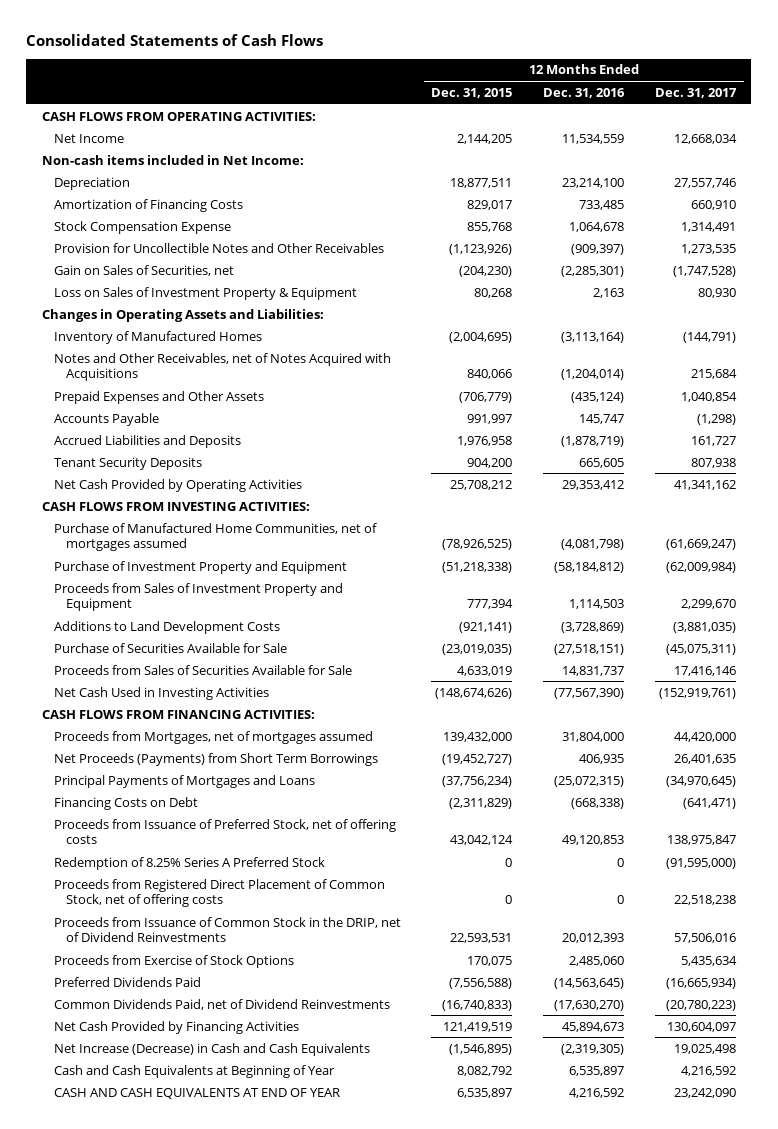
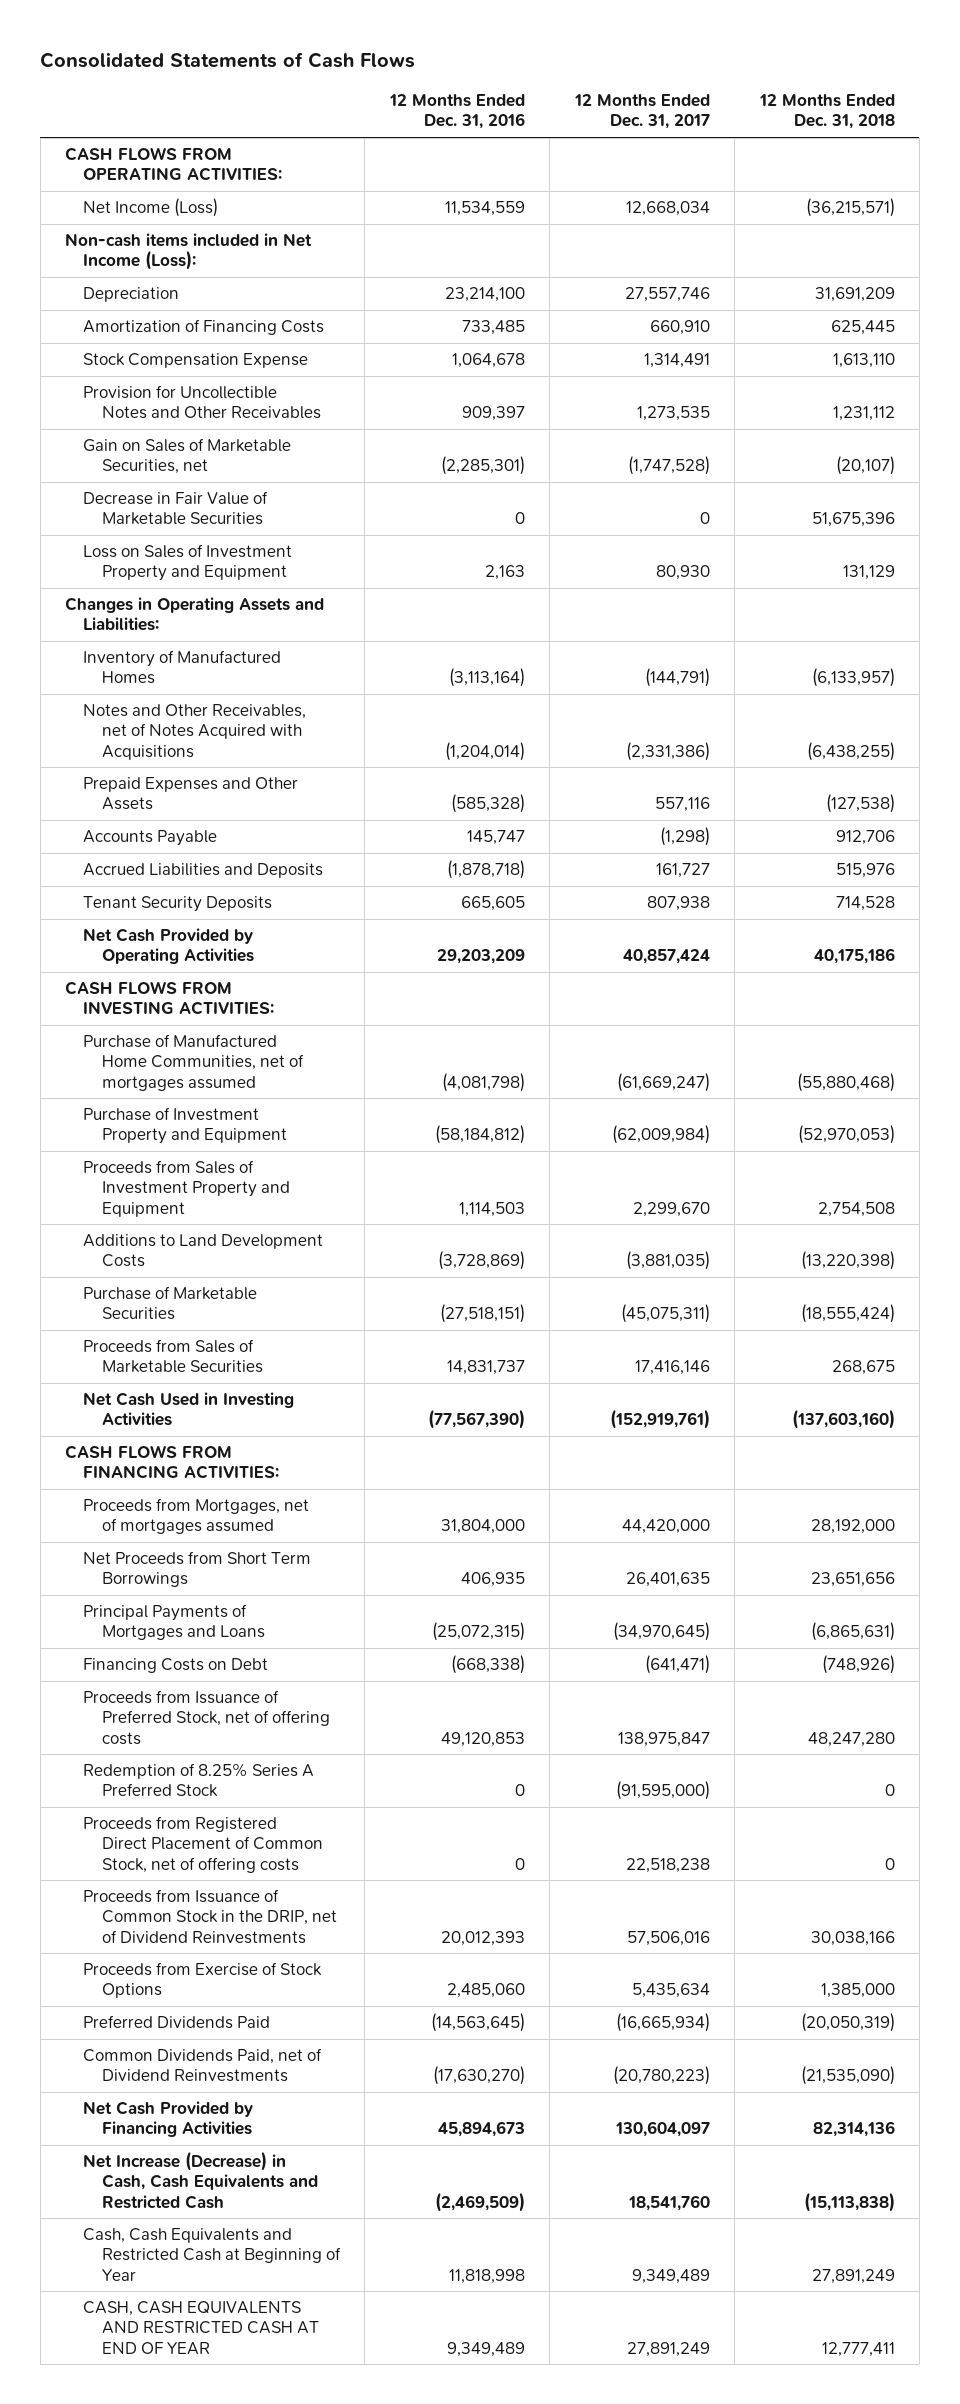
- | 12 Months Ended Dec. 31, 2015 | 12 Months Ended Dec. 31, 2016 | 12 Months Ended Dec. 31, 2017
+ | 12 Months Ended Dec. 31, 2016 | 12 Months Ended Dec. 31, 2017 | 12 Months Ended Dec. 31, 2018
- Net Income | 2,144,205 | 11,534,559 | 12,668,034
- Non-cash items included in Net Income:
+ Net Income (Loss) | 11,534,559 | 12,668,034 | (36,215,571)
+ Non-cash items included in Net Income (Loss):
- Provision for Uncollectible Notes and Other Receivables | (1,123,926) | (909,397) | 1,273,535
- Gain on Sales of Securities, net | (204,230) | (2,285,301) | (1,747,528)
- Loss on Sales of Investment Property & Equipment | 80,268 | 2,163 | 80,930
+ Provision for Uncollectible Notes and Other Receivables | 909,397 | 1,273,535 | 1,231,112
+ Gain on Sales of Marketable Securities, net | (2,285,301) | (1,747,528) | (20,107)
+ Decrease in Fair Value of Marketable Securities | 0 | 0 | 51,675,396
+ Loss on Sales of Investment Property and Equipment | 2,163 | 80,930 | 131,129
- Notes and Other Receivables, net of Notes Acquired with Acquisitions | 840,066 | (1,204,014) | 215,684
- Prepaid Expenses and Other Assets | (706,779) | (435,124) | 1,040,854
+ Notes and Other Receivables, net of Notes Acquired with Acquisitions | (1,204,014) | (2,331,386) | (6,438,255)
+ Prepaid Expenses and Other Assets | (585,328) | 557,116 | (127,538)
- Accrued Liabilities and Deposits | 1,976,958 | (1,878,719) | 161,727
+ Accrued Liabilities and Deposits | (1,878,718) | 161,727 | 515,976
- Net Cash Provided by Operating Activities | 25,708,212 | 29,353,412 | 41,341,162
+ Net Cash Provided by Operating Activities | 29,203,209 | 40,857,424 | 40,175,186
- Purchase of Securities Available for Sale | (23,019,035) | (27,518,151) | (45,075,311)
- Proceeds from Sales of Securities Available for Sale | 4,633,019 | 14,831,737 | 17,416,146
+ Purchase of Marketable Securities | (27,518,151) | (45,075,311) | (18,555,424)
+ Proceeds from Sales of Marketable Securities | 14,831,737 | 17,416,146 | 268,675
- Net Proceeds (Payments) from Short Term Borrowings | (19,452,727) | 406,935 | 26,401,635
+ Net Proceeds from Short Term Borrowings | 406,935 | 26,401,635 | 23,651,656
- Net Increase (Decrease) in Cash and Cash Equivalents | (1,546,895) | (2,319,305) | 19,025,498
- Cash and Cash Equivalents at Beginning of Year | 8,082,792 | 6,535,897 | 4,216,592
- CASH AND CASH EQUIVALENTS AT END OF YEAR | 6,535,897 | 4,216,592 | 23,242,090
+ Net Increase (Decrease) in Cash, Cash Equivalents and Restricted Cash | (2,469,509) | 18,541,760 | (15,113,838)
+ Cash, Cash Equivalents and Restricted Cash at Beginning of Year | 11,818,998 | 9,349,489 | 27,891,249
+ CASH, CASH EQUIVALENTS AND RESTRICTED CASH AT END OF YEAR | 9,349,489 | 27,891,249 | 12,777,411

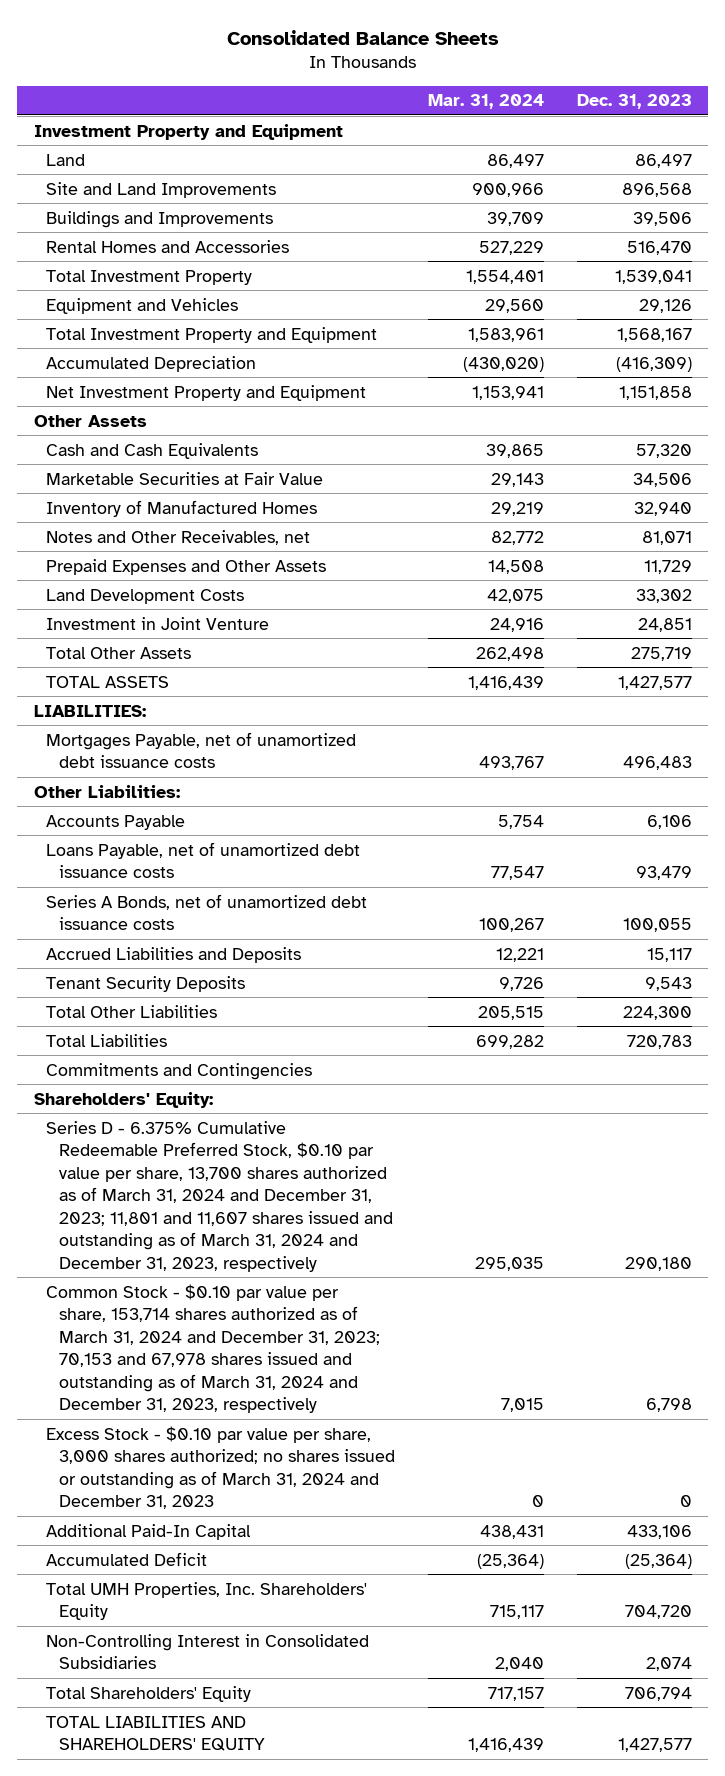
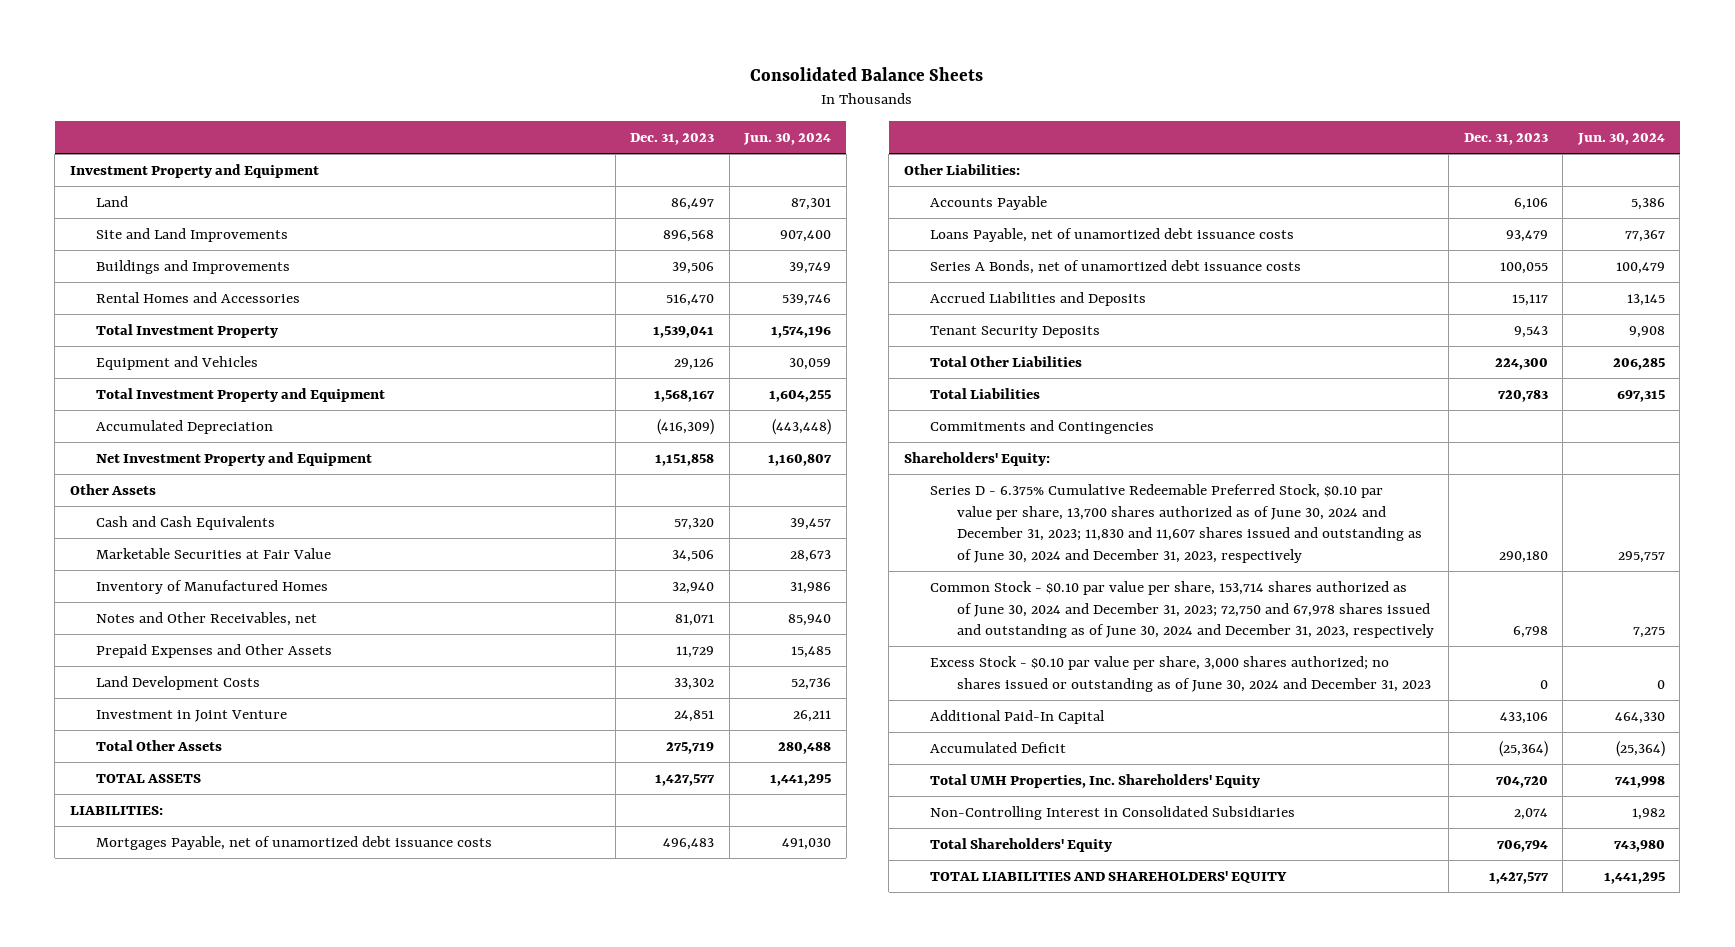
- | Mar. 31, 2024 | Dec. 31, 2023
+ | Dec. 31, 2023 | Jun. 30, 2024
- Series D - 6.375% Cumulative Redeemable Preferred Stock, $0.10 par value per share, 13,700 shares authorized as of March 31, 2024 and December 31, 2023; 11,801 and 11,607 shares issued and outstanding as of March 31, 2024 and December 31, 2023, respectively | 295,035 | 290,180
- Common Stock - $0.10 par value per share, 153,714 shares authorized as of March 31, 2024 and December 31, 2023; 70,153 and 67,978 shares issued and outstanding as of March 31, 2024 and December 31, 2023, respectively | 7,015 | 6,798
- Excess Stock - $0.10 par value per share, 3,000 shares authorized; no shares issued or outstanding as of March 31, 2024 and December 31, 2023 | 0 | 0
+ Series D - 6.375% Cumulative Redeemable Preferred Stock, $0.10 par value per share, 13,700 shares authorized as of June 30, 2024 and December 31, 2023; 11,830 and 11,607 shares issued and outstanding as of June 30, 2024 and December 31, 2023, respectively | 290,180 | 295,757
+ Common Stock - $0.10 par value per share, 153,714 shares authorized as of June 30, 2024 and December 31, 2023; 72,750 and 67,978 shares issued and outstanding as of June 30, 2024 and December 31, 2023, respectively | 6,798 | 7,275
+ Excess Stock - $0.10 par value per share, 3,000 shares authorized; no shares issued or outstanding as of June 30, 2024 and December 31, 2023 | 0 | 0

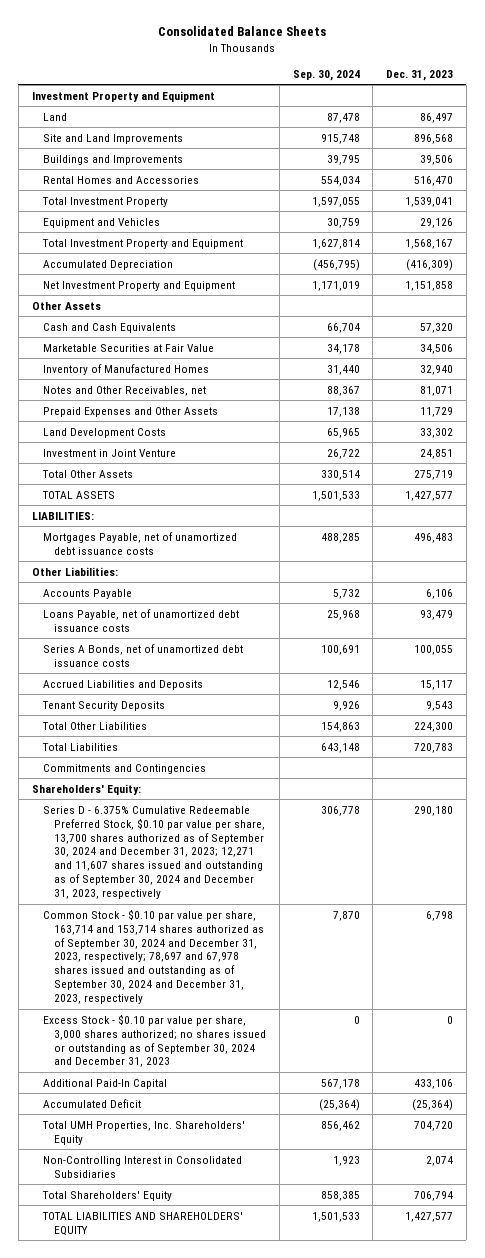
- | Dec. 31, 2023 | Jun. 30, 2024
+ | Sep. 30, 2024 | Dec. 31, 2023
- Series D - 6.375% Cumulative Redeemable Preferred Stock, $0.10 par value per share, 13,700 shares authorized as of June 30, 2024 and December 31, 2023; 11,830 and 11,607 shares issued and outstanding as of June 30, 2024 and December 31, 2023, respectively | 290,180 | 295,757
- Common Stock - $0.10 par value per share, 153,714 shares authorized as of June 30, 2024 and December 31, 2023; 72,750 and 67,978 shares issued and outstanding as of June 30, 2024 and December 31, 2023, respectively | 6,798 | 7,275
- Excess Stock - $0.10 par value per share, 3,000 shares authorized; no shares issued or outstanding as of June 30, 2024 and December 31, 2023 | 0 | 0
+ Series D - 6.375% Cumulative Redeemable Preferred Stock, $0.10 par value per share, 13,700 shares authorized as of September 30, 2024 and December 31, 2023; 12,271 and 11,607 shares issued and outstanding as of September 30, 2024 and December 31, 2023, respectively | 306,778 | 290,180
+ Common Stock - $0.10 par value per share, 163,714 and 153,714 shares authorized as of September 30, 2024 and December 31, 2023, respectively; 78,697 and 67,978 shares issued and outstanding as of September 30, 2024 and December 31, 2023, respectively | 7,870 | 6,798
+ Excess Stock - $0.10 par value per share, 3,000 shares authorized; no shares issued or outstanding as of September 30, 2024 and December 31, 2023 | 0 | 0

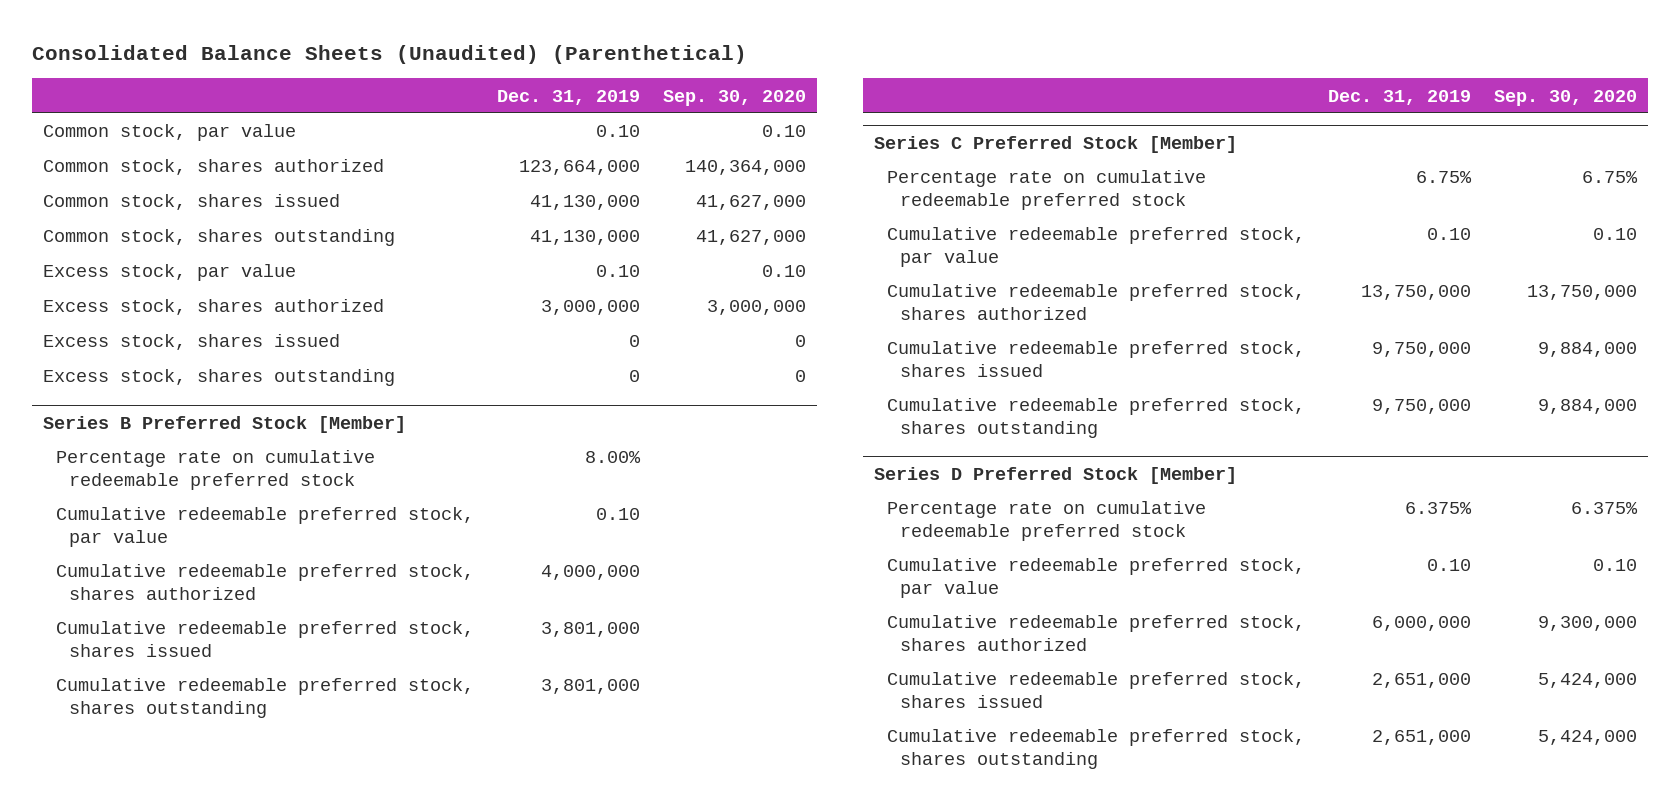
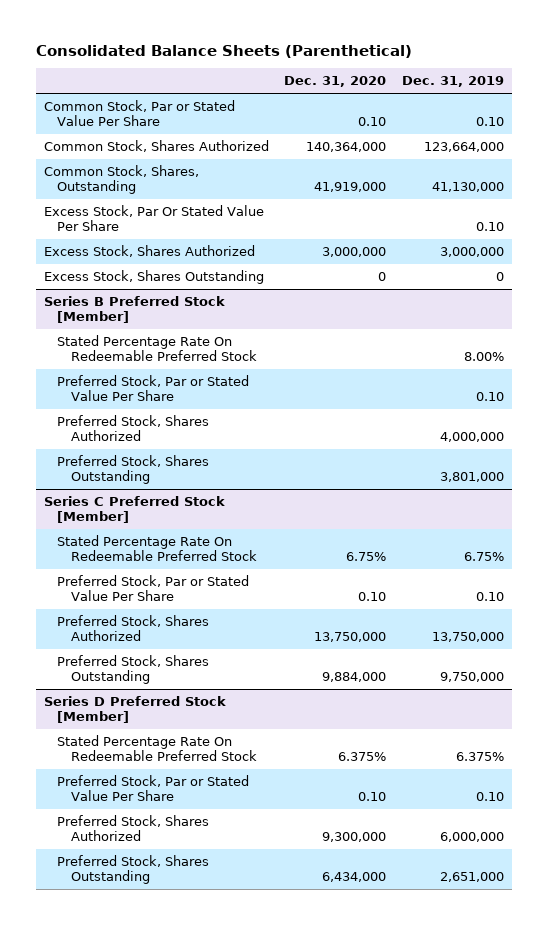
- Consolidated Balance Sheets (Unaudited) (Parenthetical)
+ Consolidated Balance Sheets (Parenthetical)
- | Dec. 31, 2019 | Sep. 30, 2020
+ | Dec. 31, 2020 | Dec. 31, 2019
- Common stock, par value | 0.10 | 0.10
- Common stock, shares authorized | 123,664,000 | 140,364,000
- Common stock, shares issued | 41,130,000 | 41,627,000
- Common stock, shares outstanding | 41,130,000 | 41,627,000
- Excess stock, par value | 0.10 | 0.10
- Excess stock, shares authorized | 3,000,000 | 3,000,000
- Excess stock, shares issued | 0 | 0
- Excess stock, shares outstanding | 0 | 0
+ Common Stock, Par or Stated Value Per Share | 0.10 | 0.10
+ Common Stock, Shares Authorized | 140,364,000 | 123,664,000
+ Common Stock, Shares, Outstanding | 41,919,000 | 41,130,000
+ Excess Stock, Par Or Stated Value Per Share | | 0.10
+ Excess Stock, Shares Authorized | 3,000,000 | 3,000,000
+ Excess Stock, Shares Outstanding | 0 | 0
@ Series B Preferred Stock [Member]
- Percentage rate on cumulative redeemable preferred stock | 8.00% |
- Cumulative redeemable preferred stock, par value | 0.10 |
- Cumulative redeemable preferred stock, shares authorized | 4,000,000 |
- Cumulative redeemable preferred stock, shares issued | 3,801,000 |
- Cumulative redeemable preferred stock, shares outstanding | 3,801,000 |
+ Stated Percentage Rate On Redeemable Preferred Stock | | 8.00%
+ Preferred Stock, Par or Stated Value Per Share | | 0.10
+ Preferred Stock, Shares Authorized | | 4,000,000
+ Preferred Stock, Shares Outstanding | | 3,801,000
@ Series C Preferred Stock [Member]
- Percentage rate on cumulative redeemable preferred stock | 6.75% | 6.75%
- Cumulative redeemable preferred stock, par value | 0.10 | 0.10
- Cumulative redeemable preferred stock, shares authorized | 13,750,000 | 13,750,000
- Cumulative redeemable preferred stock, shares issued | 9,750,000 | 9,884,000
- Cumulative redeemable preferred stock, shares outstanding | 9,750,000 | 9,884,000
+ Stated Percentage Rate On Redeemable Preferred Stock | 6.75% | 6.75%
+ Preferred Stock, Par or Stated Value Per Share | 0.10 | 0.10
+ Preferred Stock, Shares Authorized | 13,750,000 | 13,750,000
+ Preferred Stock, Shares Outstanding | 9,884,000 | 9,750,000
@ Series D Preferred Stock [Member]
- Percentage rate on cumulative redeemable preferred stock | 6.375% | 6.375%
- Cumulative redeemable preferred stock, par value | 0.10 | 0.10
- Cumulative redeemable preferred stock, shares authorized | 6,000,000 | 9,300,000
- Cumulative redeemable preferred stock, shares issued | 2,651,000 | 5,424,000
- Cumulative redeemable preferred stock, shares outstanding | 2,651,000 | 5,424,000
+ Stated Percentage Rate On Redeemable Preferred Stock | 6.375% | 6.375%
+ Preferred Stock, Par or Stated Value Per Share | 0.10 | 0.10
+ Preferred Stock, Shares Authorized | 9,300,000 | 6,000,000
+ Preferred Stock, Shares Outstanding | 6,434,000 | 2,651,000

